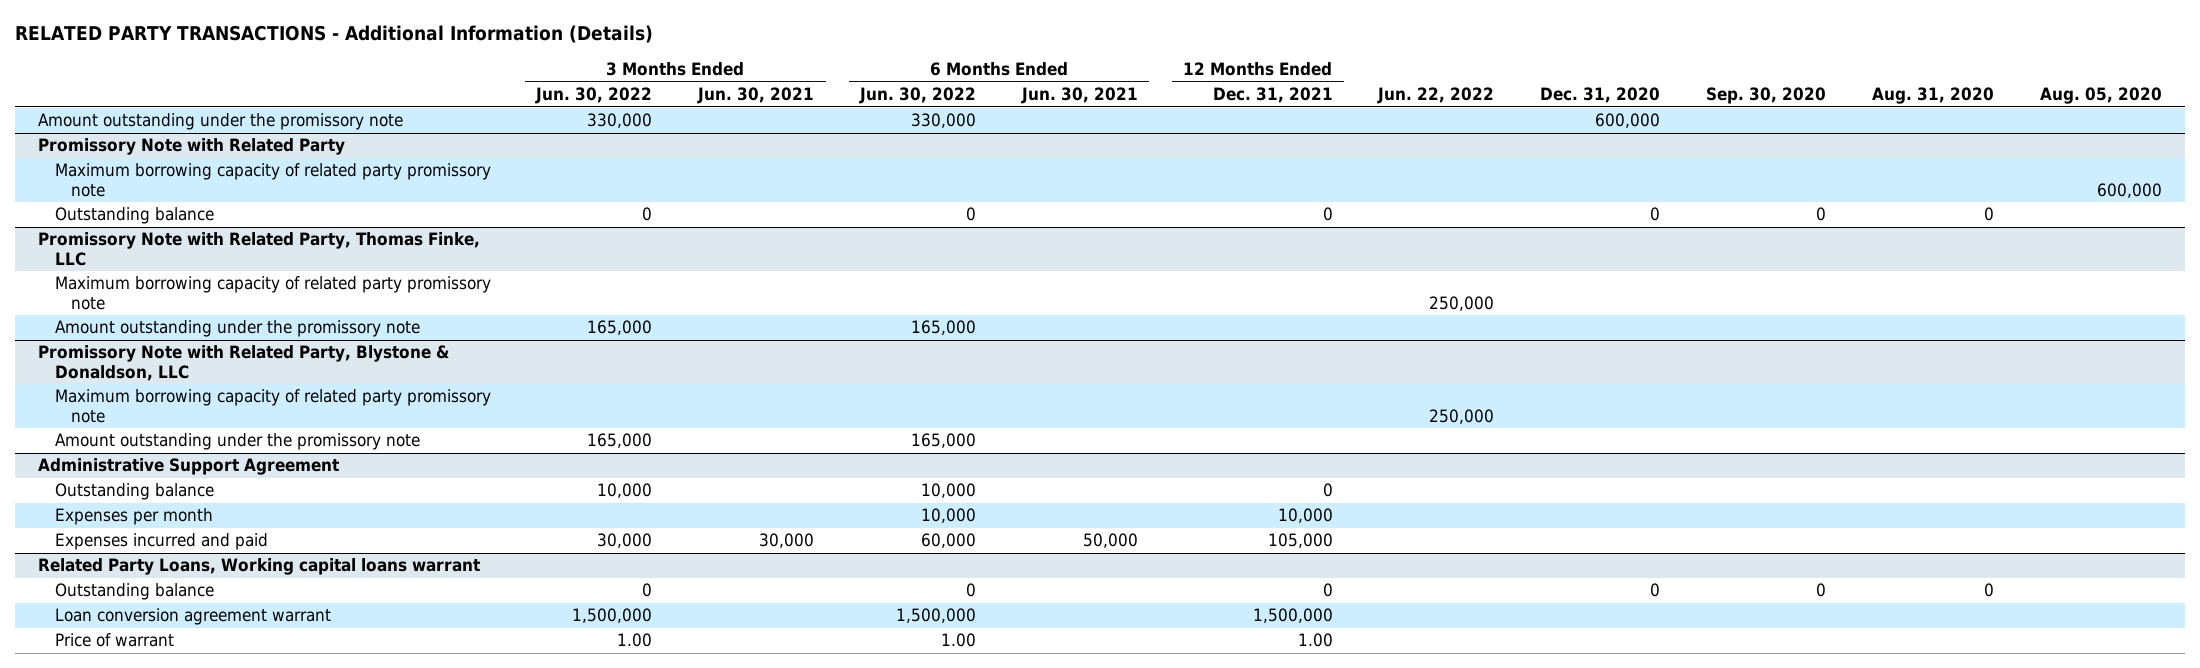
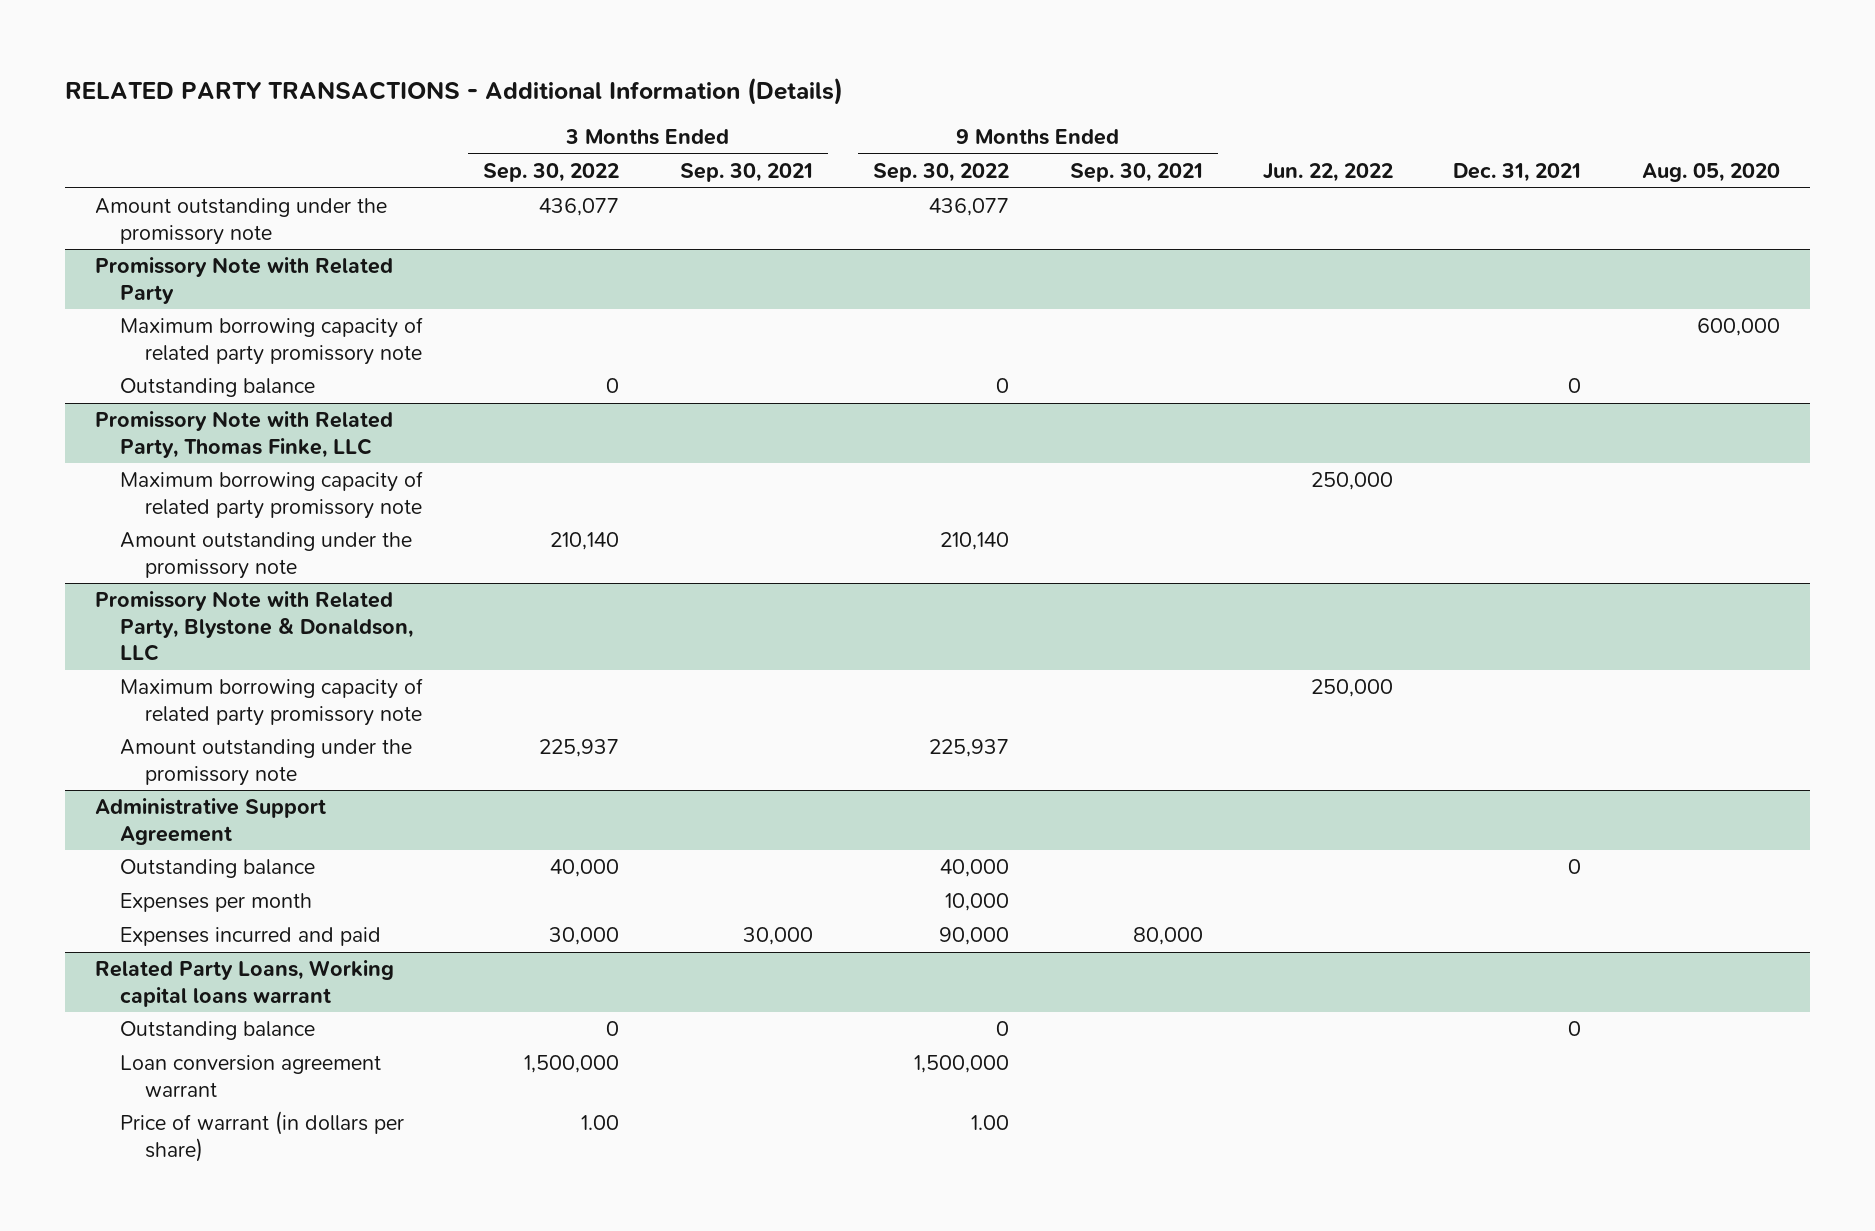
- | 3 Months Ended Jun. 30, 2022 | 3 Months Ended Jun. 30, 2021 | 6 Months Ended Jun. 30, 2022 | 6 Months Ended Jun. 30, 2021 | 12 Months Ended Dec. 31, 2021 | Jun. 22, 2022 | Dec. 31, 2020 | Sep. 30, 2020 | Aug. 31, 2020 | Aug. 05, 2020
+ | 3 Months Ended Sep. 30, 2022 | 3 Months Ended Sep. 30, 2021 | 9 Months Ended Sep. 30, 2022 | 9 Months Ended Sep. 30, 2021 | Jun. 22, 2022 | Dec. 31, 2021 | Aug. 05, 2020
@ Related Party Loans, Working capital loans warrant
- Price of warrant | 1.00 | | 1.00 | | 1.00 | | | | |
+ Price of warrant (in dollars per share) | 1.00 | | 1.00 | | | |

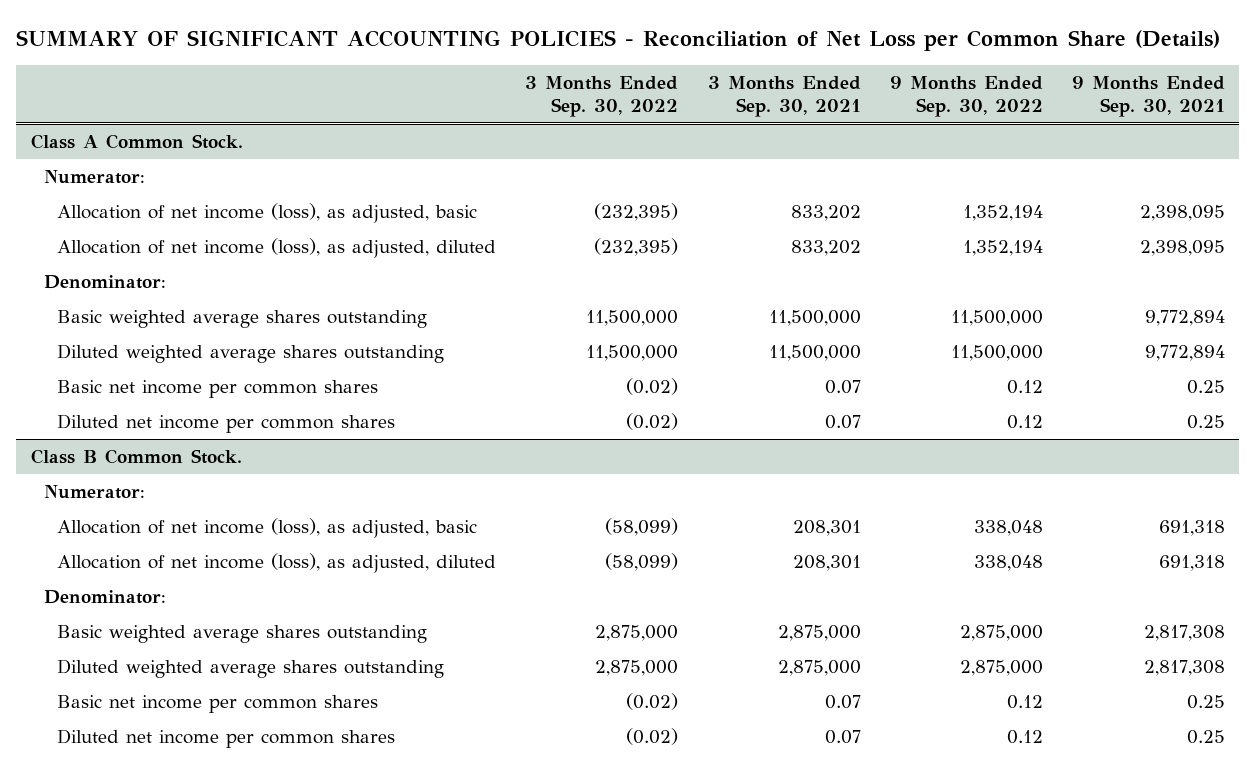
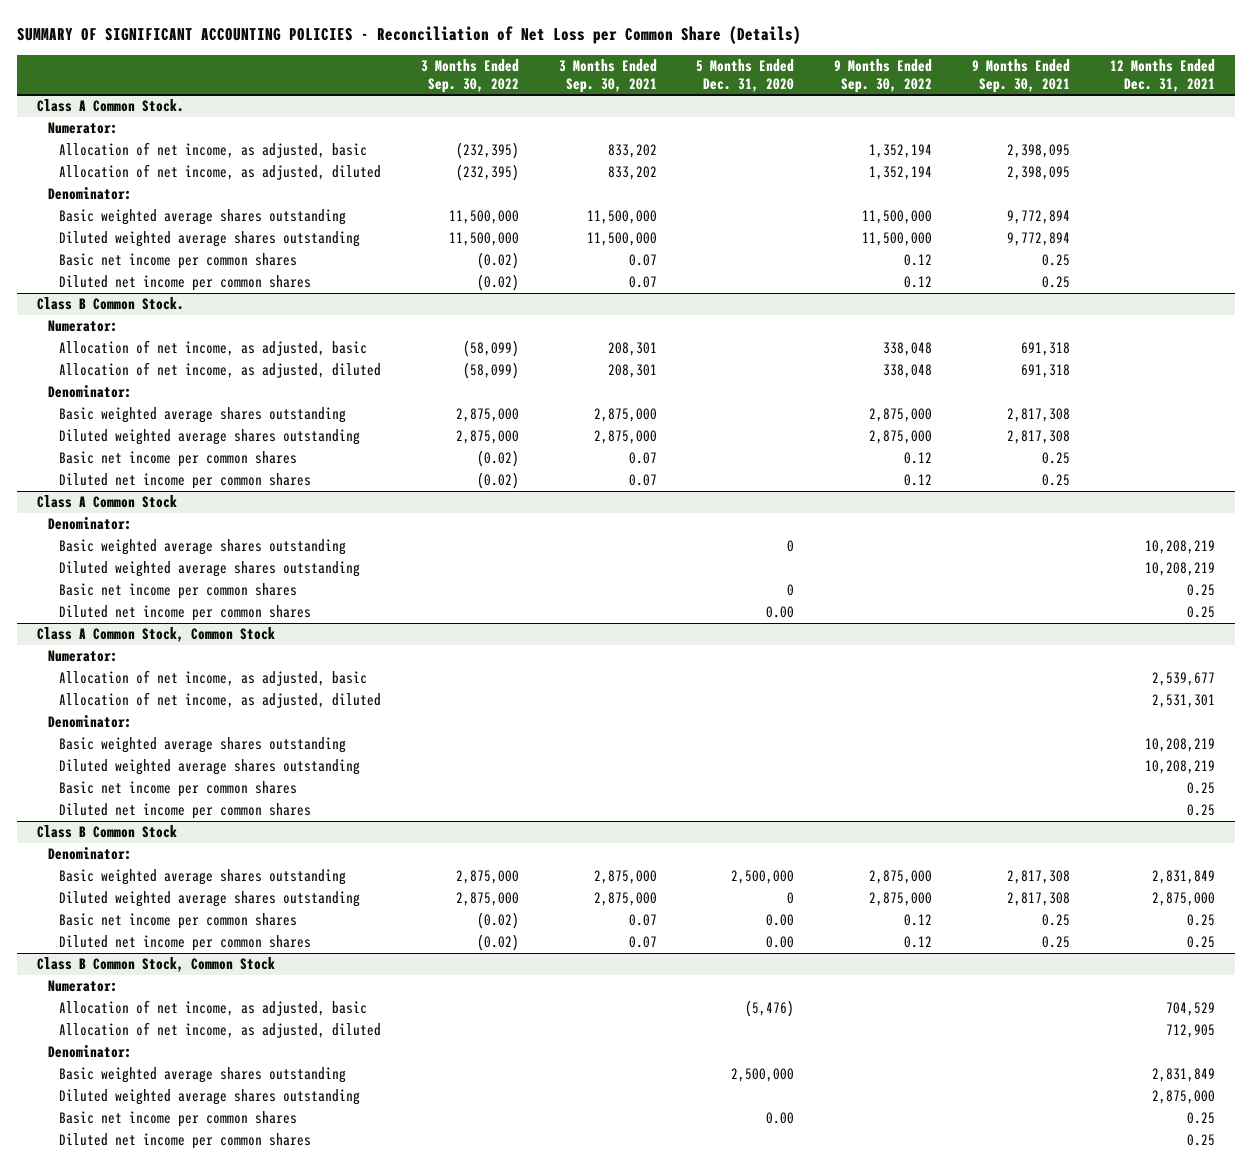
- | 3 Months Ended Sep. 30, 2022 | 3 Months Ended Sep. 30, 2021 | 9 Months Ended Sep. 30, 2022 | 9 Months Ended Sep. 30, 2021
+ | 3 Months Ended Sep. 30, 2022 | 3 Months Ended Sep. 30, 2021 | 5 Months Ended Dec. 31, 2020 | 9 Months Ended Sep. 30, 2022 | 9 Months Ended Sep. 30, 2021 | 12 Months Ended Dec. 31, 2021
@ Class A Common Stock.
- Allocation of net income (loss), as adjusted, basic | (232,395) | 833,202 | 1,352,194 | 2,398,095
- Allocation of net income (loss), as adjusted, diluted | (232,395) | 833,202 | 1,352,194 | 2,398,095
+ Allocation of net income, as adjusted, basic | (232,395) | 833,202 | | 1,352,194 | 2,398,095 |
+ Allocation of net income, as adjusted, diluted | (232,395) | 833,202 | | 1,352,194 | 2,398,095 |
@ Class B Common Stock.
- Allocation of net income (loss), as adjusted, basic | (58,099) | 208,301 | 338,048 | 691,318
- Allocation of net income (loss), as adjusted, diluted | (58,099) | 208,301 | 338,048 | 691,318
+ Allocation of net income, as adjusted, basic | (58,099) | 208,301 | | 338,048 | 691,318 |
+ Allocation of net income, as adjusted, diluted | (58,099) | 208,301 | | 338,048 | 691,318 |
+ Class A Common Stock
+ Denominator:
+ Basic weighted average shares outstanding | | | 0 | | | 10,208,219
+ Diluted weighted average shares outstanding | | | | | | 10,208,219
+ Basic net income per common shares | | | 0 | | | 0.25
+ Diluted net income per common shares | | | 0.00 | | | 0.25
+ Class A Common Stock, Common Stock
+ Numerator:
+ Allocation of net income, as adjusted, basic | | | | | | 2,539,677
+ Allocation of net income, as adjusted, diluted | | | | | | 2,531,301
+ Denominator:
+ Basic weighted average shares outstanding | | | | | | 10,208,219
+ Diluted weighted average shares outstanding | | | | | | 10,208,219
+ Basic net income per common shares | | | | | | 0.25
+ Diluted net income per common shares | | | | | | 0.25
+ Class B Common Stock
+ Denominator:
+ Basic weighted average shares outstanding | 2,875,000 | 2,875,000 | 2,500,000 | 2,875,000 | 2,817,308 | 2,831,849
+ Diluted weighted average shares outstanding | 2,875,000 | 2,875,000 | 0 | 2,875,000 | 2,817,308 | 2,875,000
+ Basic net income per common shares | (0.02) | 0.07 | 0.00 | 0.12 | 0.25 | 0.25
+ Diluted net income per common shares | (0.02) | 0.07 | 0.00 | 0.12 | 0.25 | 0.25
+ Class B Common Stock, Common Stock
+ Numerator:
+ Allocation of net income, as adjusted, basic | | | (5,476) | | | 704,529
+ Allocation of net income, as adjusted, diluted | | | | | | 712,905
+ Denominator:
+ Basic weighted average shares outstanding | | | 2,500,000 | | | 2,831,849
+ Diluted weighted average shares outstanding | | | | | | 2,875,000
+ Basic net income per common shares | | | 0.00 | | | 0.25
+ Diluted net income per common shares | | | | | | 0.25

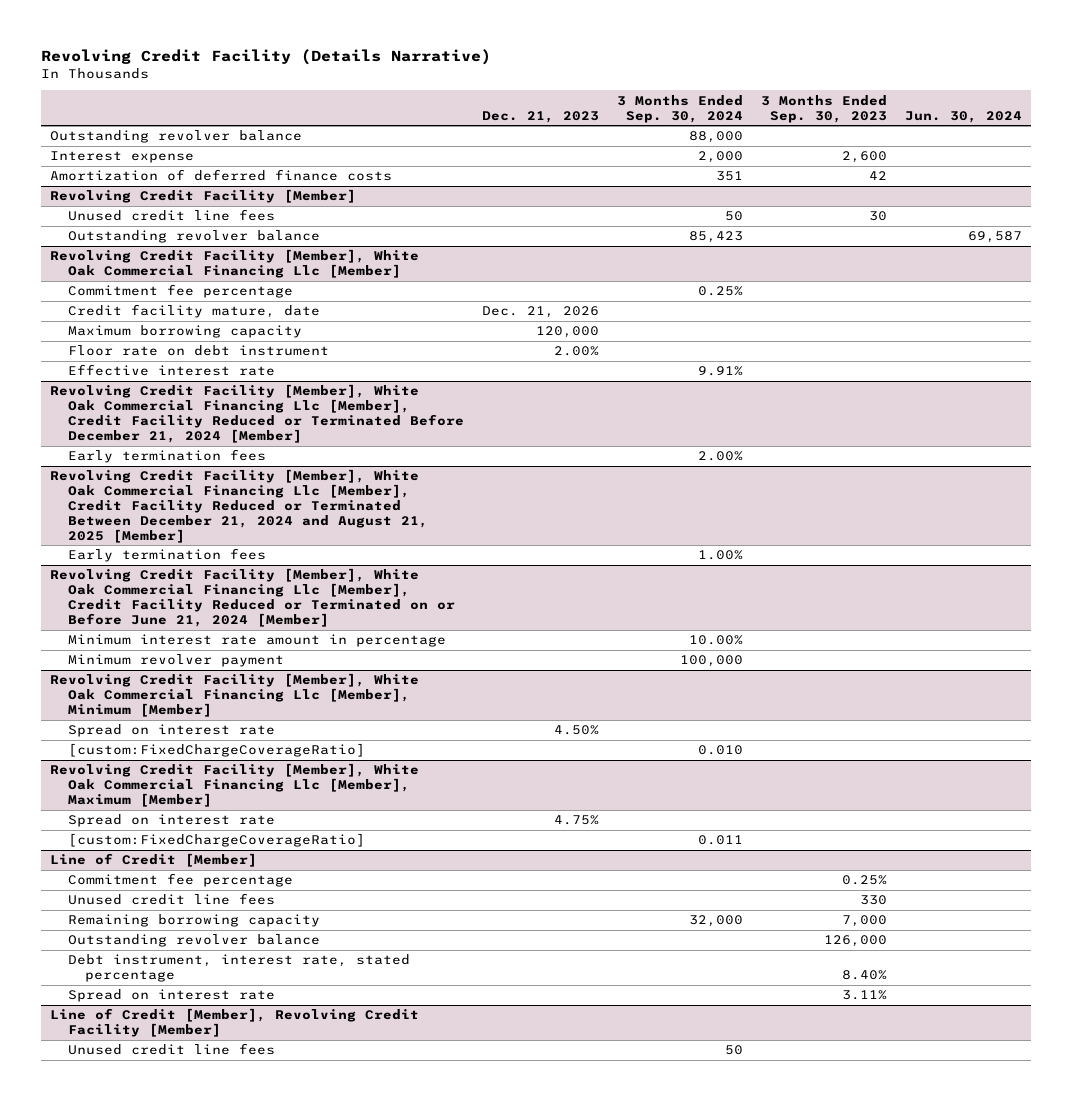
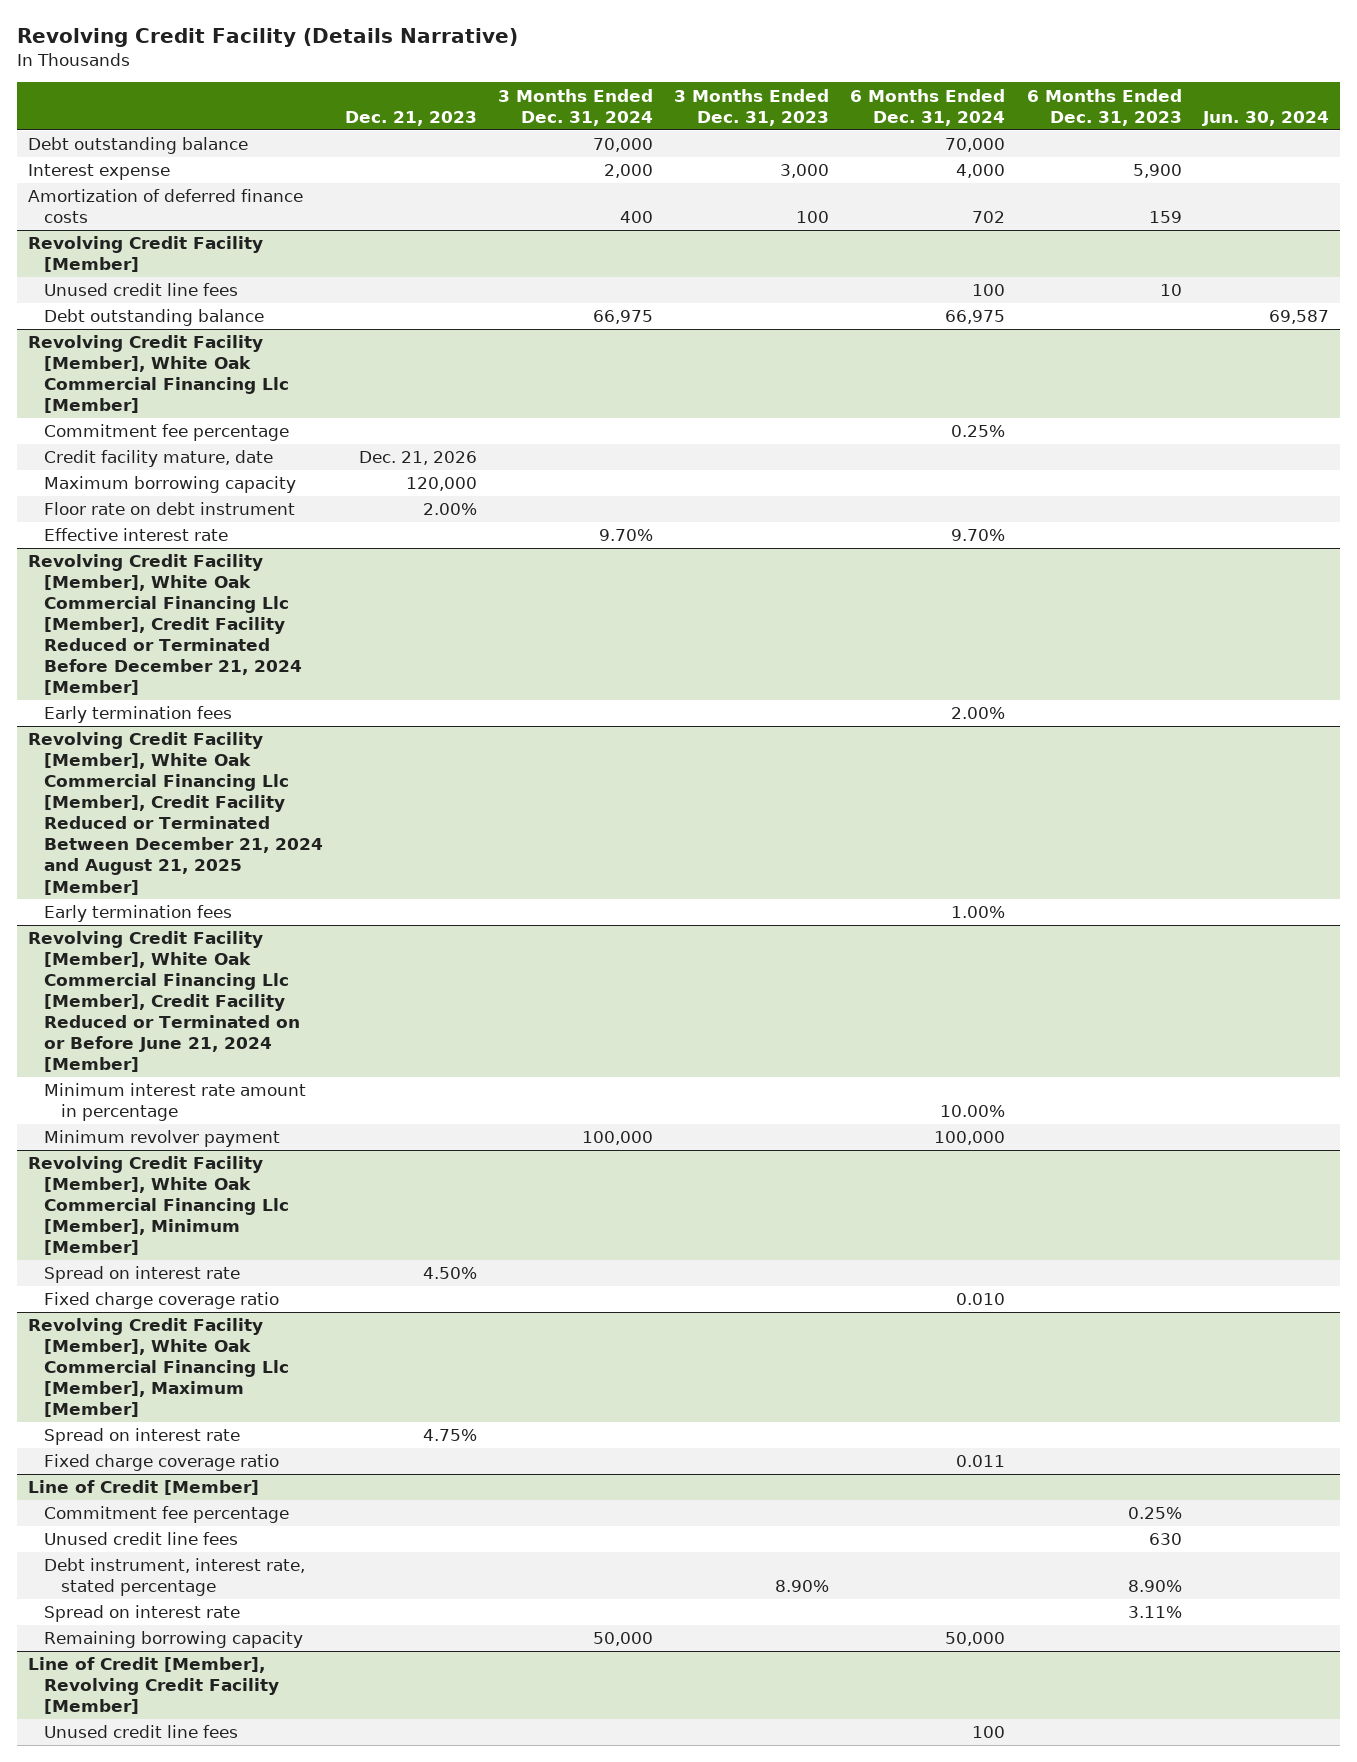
- | Dec. 21, 2023 | 3 Months Ended Sep. 30, 2024 | 3 Months Ended Sep. 30, 2023 | Jun. 30, 2024
+ | Dec. 21, 2023 | 3 Months Ended Dec. 31, 2024 | 3 Months Ended Dec. 31, 2023 | 6 Months Ended Dec. 31, 2024 | 6 Months Ended Dec. 31, 2023 | Jun. 30, 2024
- Outstanding revolver balance | | 88,000 | |
+ Debt outstanding balance | | 70,000 | | 70,000 | |
@ Revolving Credit Facility [Member]
- Outstanding revolver balance | | 85,423 | | 69,587
+ Debt outstanding balance | | 66,975 | | 66,975 | | 69,587
@ Revolving Credit Facility [Member], White Oak Commercial Financing Llc [Member], Minimum [Member]
- [custom:FixedChargeCoverageRatio] | | 0.010 | |
+ Fixed charge coverage ratio | | | | 0.010 | |
@ Revolving Credit Facility [Member], White Oak Commercial Financing Llc [Member], Maximum [Member]
- [custom:FixedChargeCoverageRatio] | | 0.011 | |
+ Fixed charge coverage ratio | | | | 0.011 | |
@ Line of Credit [Member]
- Outstanding revolver balance | | | 126,000 |
moved down: Remaining borrowing capacity | | 50,000 | | 50,000 | |

